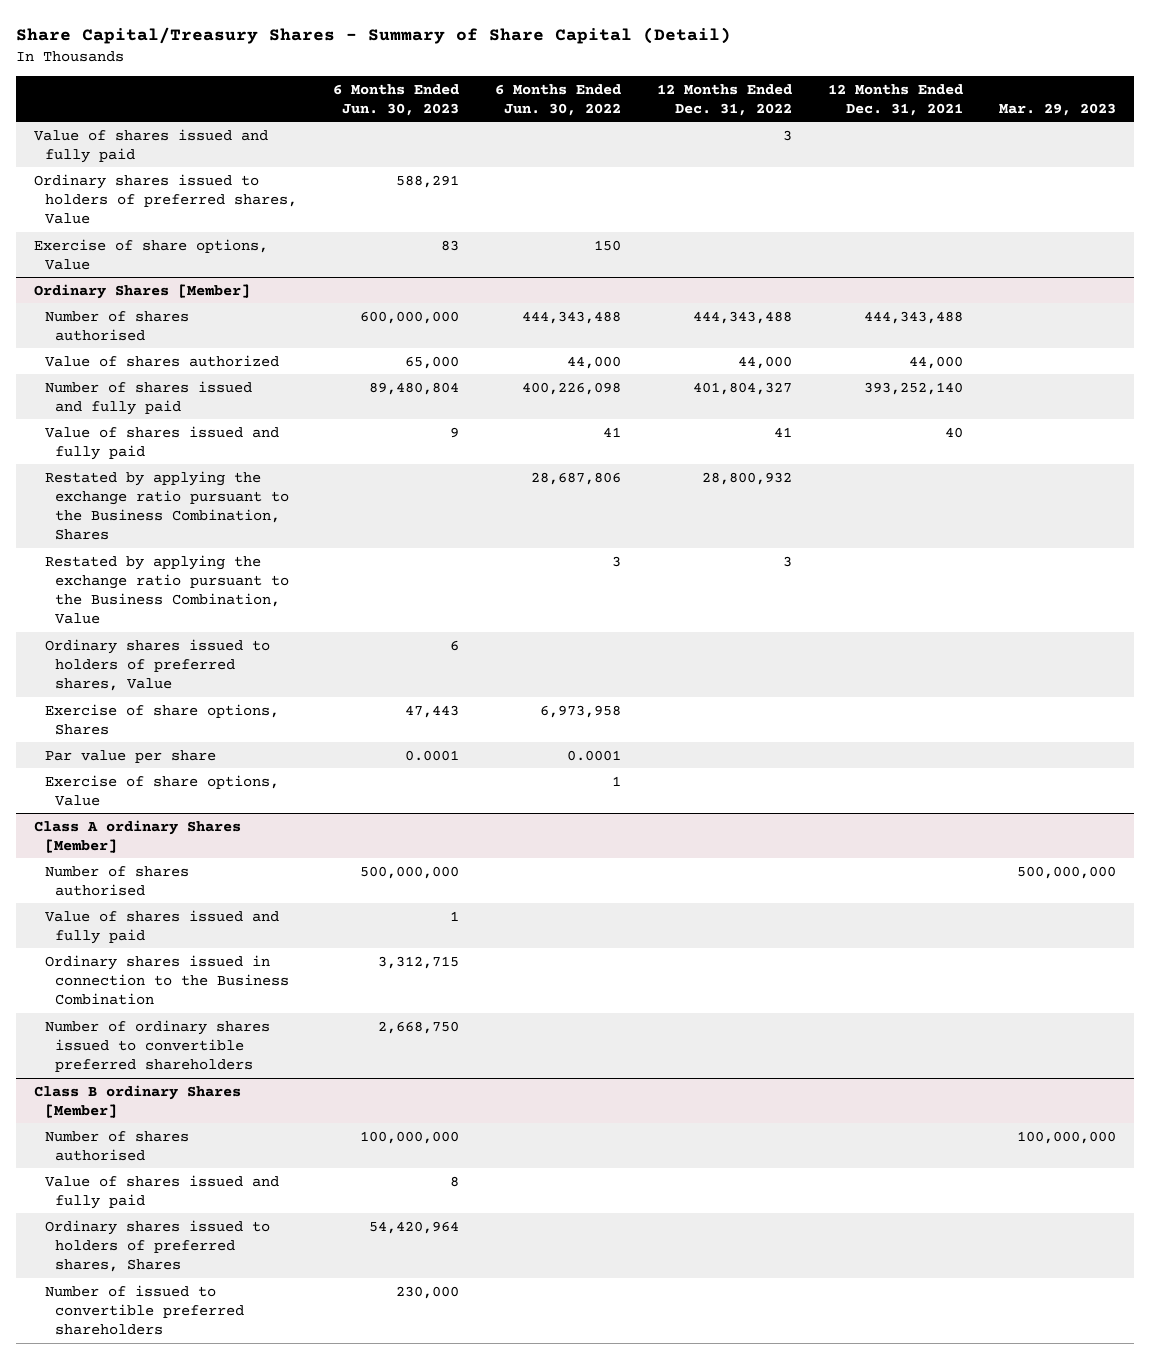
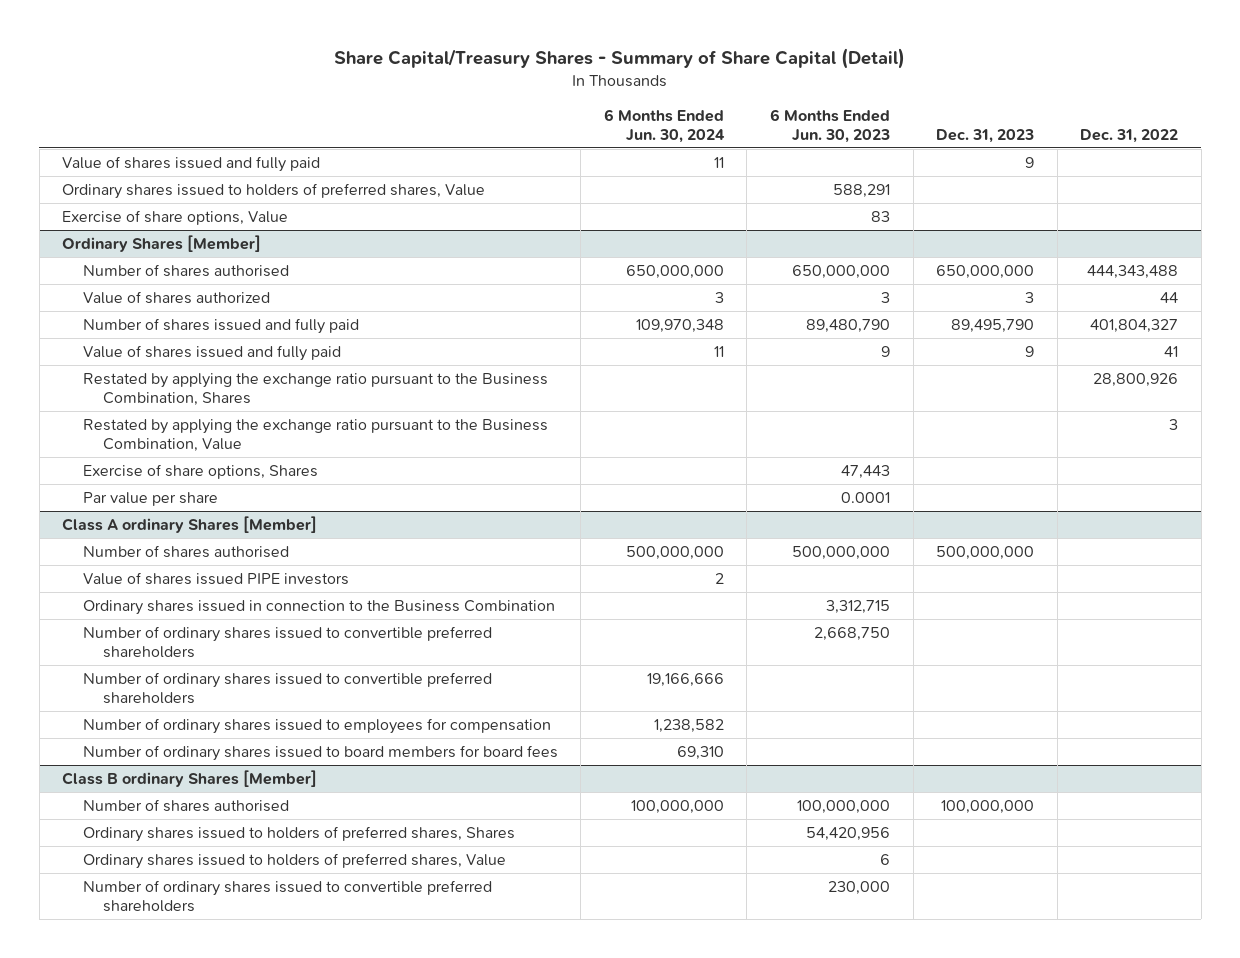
- | 6 Months Ended Jun. 30, 2023 | 6 Months Ended Jun. 30, 2022 | 12 Months Ended Dec. 31, 2022 | 12 Months Ended Dec. 31, 2021 | Mar. 29, 2023
+ | 6 Months Ended Jun. 30, 2024 | 6 Months Ended Jun. 30, 2023 | Dec. 31, 2023 | Dec. 31, 2022
@ Ordinary Shares [Member]
- Number of shares authorised | 600,000,000 | 444,343,488 | 444,343,488 | 444,343,488 |
- Value of shares authorized | 65,000 | 44,000 | 44,000 | 44,000 |
- Number of shares issued and fully paid | 89,480,804 | 400,226,098 | 401,804,327 | 393,252,140 |
+ Number of shares authorised | 650,000,000 | 650,000,000 | 650,000,000 | 444,343,488
+ Value of shares authorized | 3 | 3 | 3 | 44
+ Number of shares issued and fully paid | 109,970,348 | 89,480,790 | 89,495,790 | 401,804,327
- Ordinary shares issued to holders of preferred shares, Value | 6 | | | |
- Exercise of share options, Value | | 1 | | |
@ Class A ordinary Shares [Member]
- Value of shares issued and fully paid | 1 | | | |
+ Value of shares issued PIPE investors | 2 | | |
+ Number of ordinary shares issued to convertible preferred shareholders | 19,166,666 | | |
+ Number of ordinary shares issued to employees for compensation | 1,238,582 | | |
+ Number of ordinary shares issued to board members for board fees | 69,310 | | |
@ Class B ordinary Shares [Member]
- Value of shares issued and fully paid | 8 | | | |
- Ordinary shares issued to holders of preferred shares, Shares | 54,420,964 | | | |
- Number of issued to convertible preferred shareholders | 230,000 | | | |
+ Ordinary shares issued to holders of preferred shares, Shares | | 54,420,956 | |
+ Ordinary shares issued to holders of preferred shares, Value | | 6 | |
+ Number of ordinary shares issued to convertible preferred shareholders | | 230,000 | |

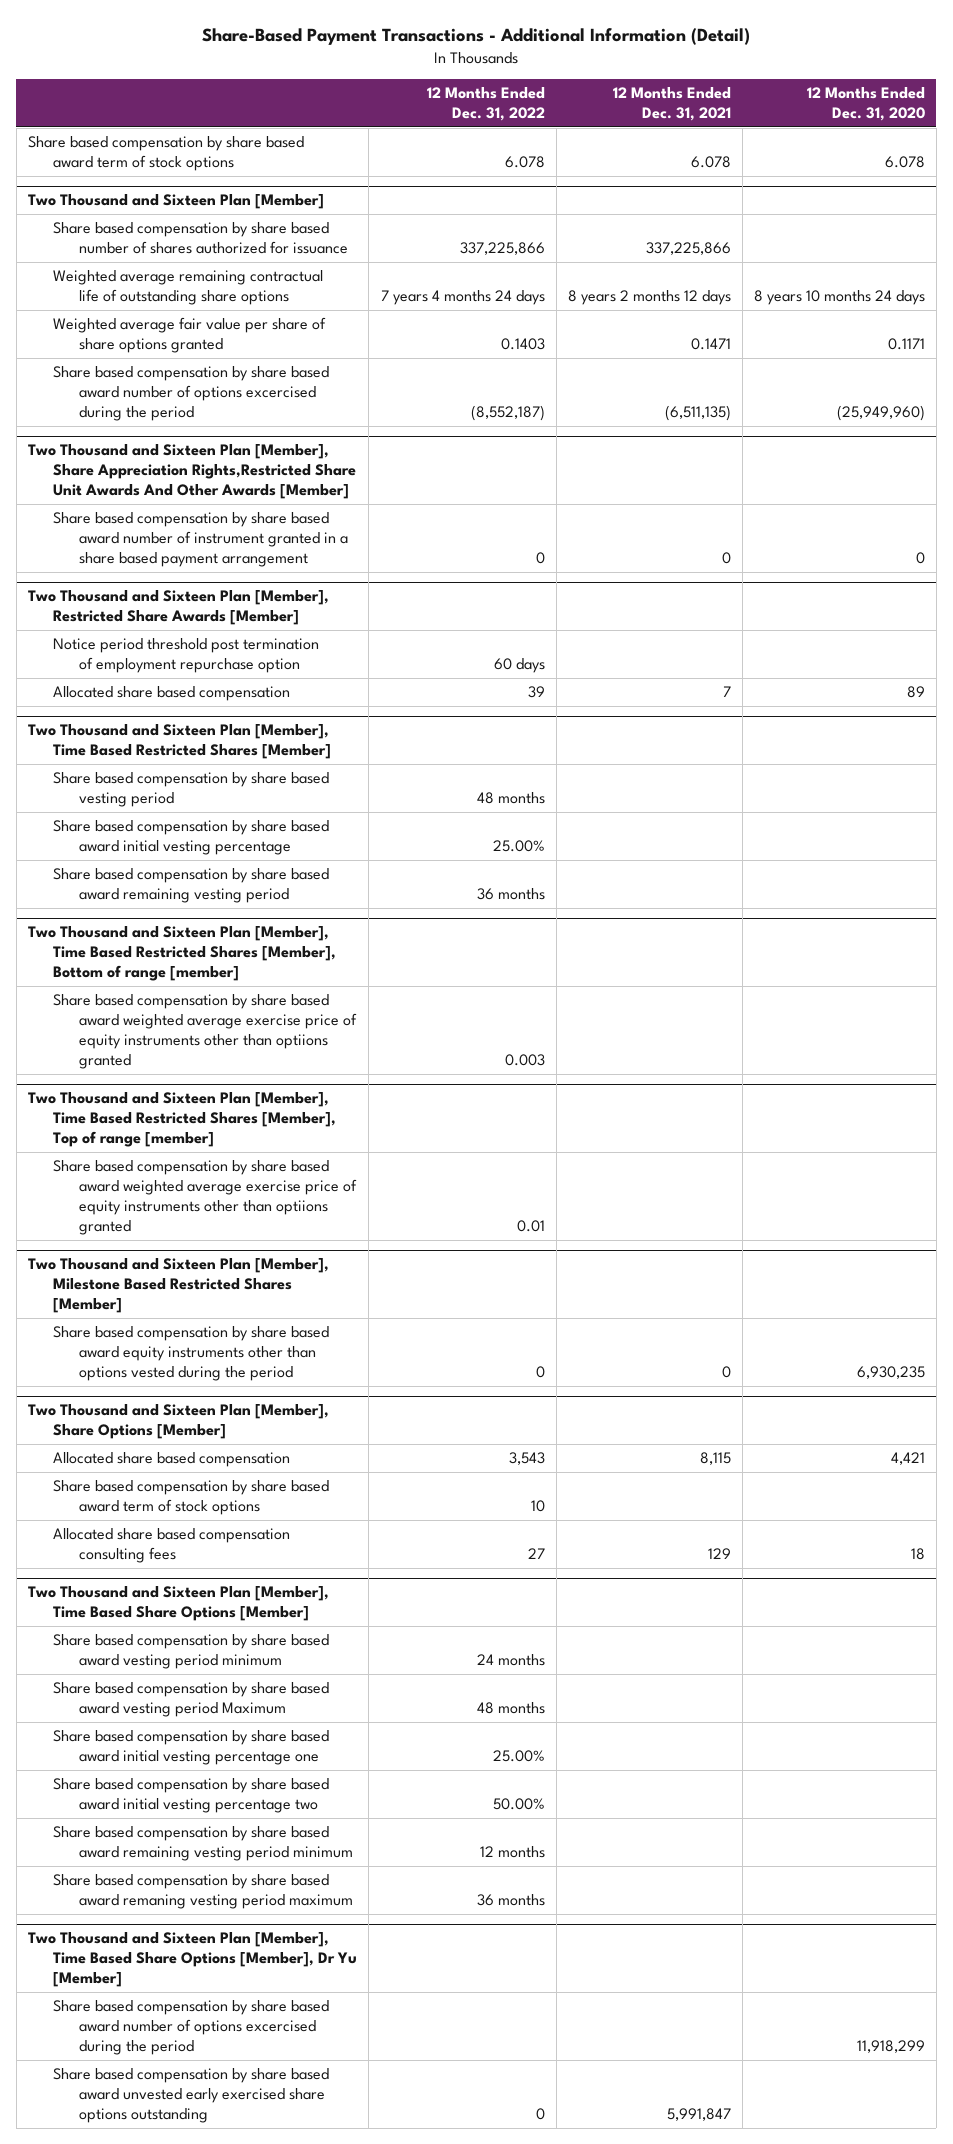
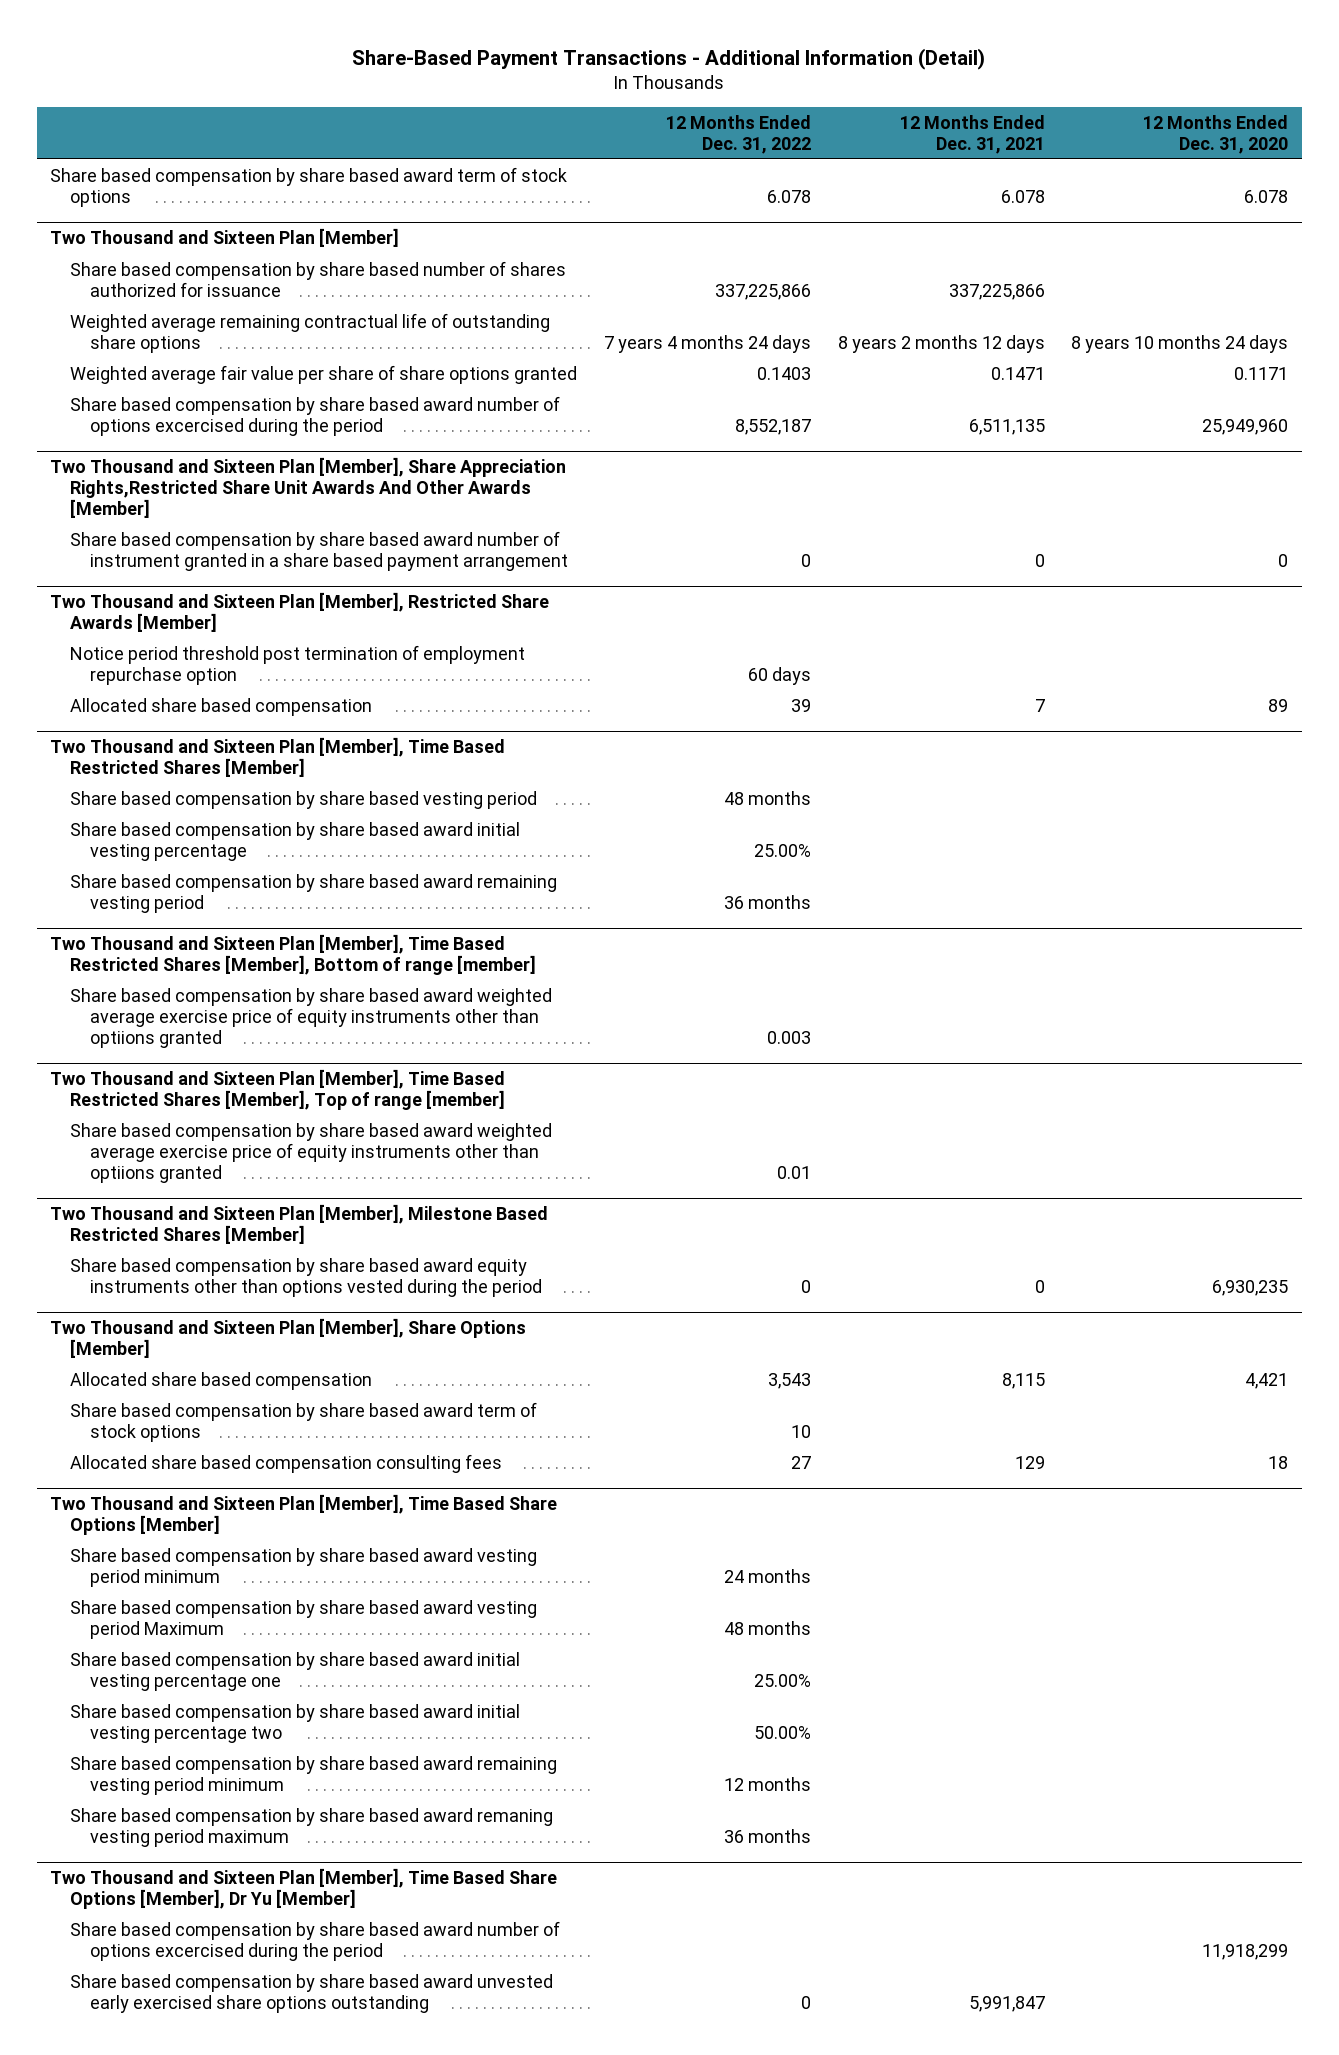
@ Two Thousand and Sixteen Plan [Member]
- Share based compensation by share based award number of options excercised during the period | (8,552,187) | (6,511,135) | (25,949,960)
+ Share based compensation by share based award number of options excercised during the period | 8,552,187 | 6,511,135 | 25,949,960

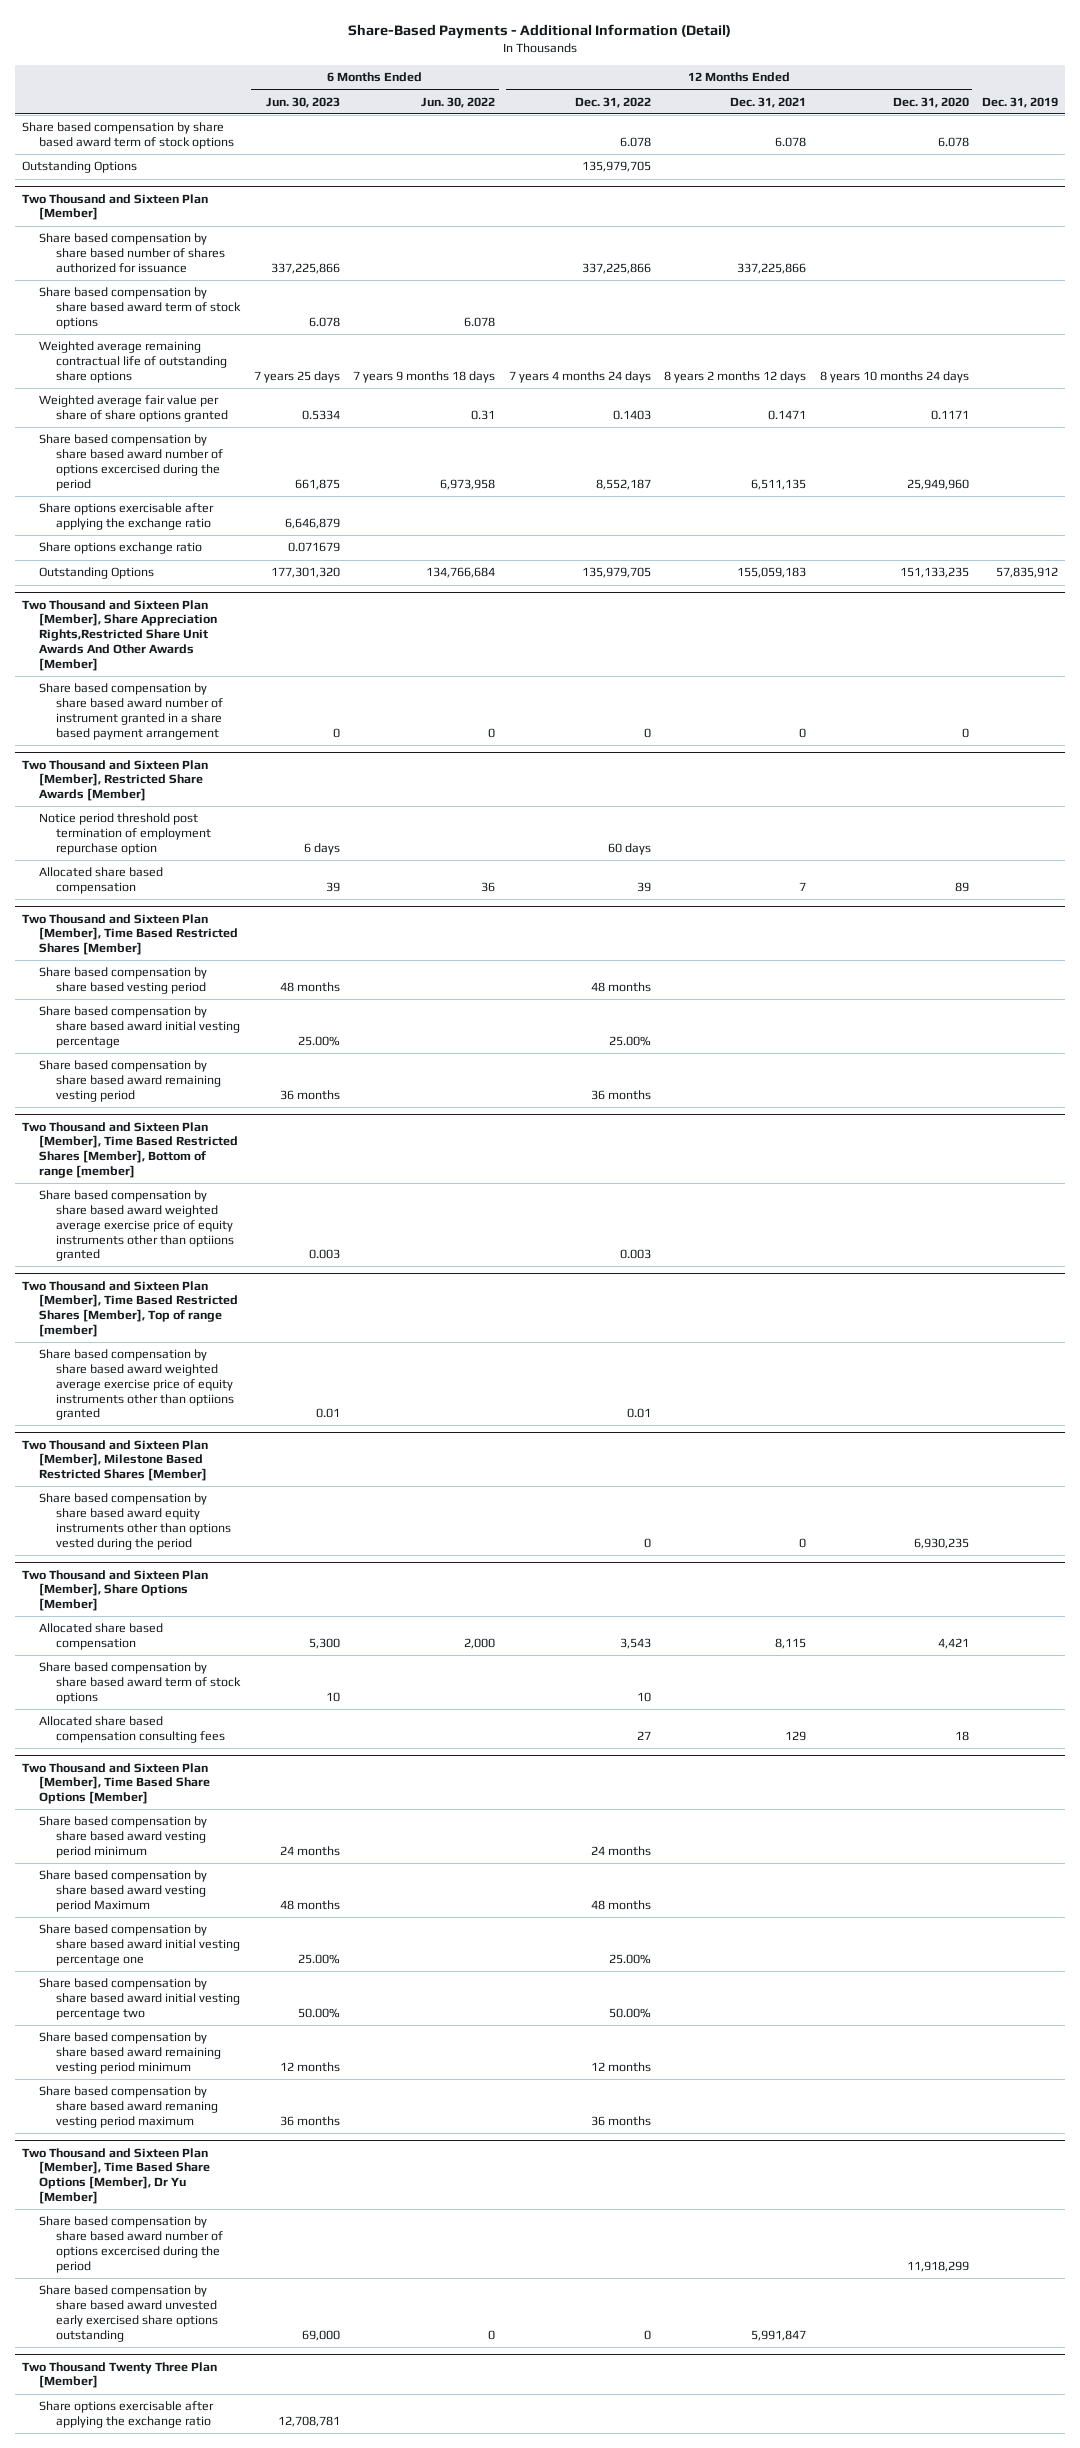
- Share-Based Payment Transactions - Additional Information (Detail)
+ Share-Based Payments - Additional Information (Detail)
- | 12 Months Ended Dec. 31, 2022 | 12 Months Ended Dec. 31, 2021 | 12 Months Ended Dec. 31, 2020
+ | 6 Months Ended Jun. 30, 2023 | 6 Months Ended Jun. 30, 2022 | 12 Months Ended Dec. 31, 2022 | 12 Months Ended Dec. 31, 2021 | 12 Months Ended Dec. 31, 2020 | Dec. 31, 2019
+ Outstanding Options | | | 135,979,705 | | |
@ Two Thousand and Sixteen Plan [Member]
+ Share based compensation by share based award term of stock options | 6.078 | 6.078 | | | |
+ Share options exercisable after applying the exchange ratio | 6,646,879 | | | | |
+ Share options exchange ratio | 0.071679 | | | | |
+ Outstanding Options | 177,301,320 | 134,766,684 | 135,979,705 | 155,059,183 | 151,133,235 | 57,835,912
+ Two Thousand Twenty Three Plan [Member]
+ Share options exercisable after applying the exchange ratio | 12,708,781 | | | | |

